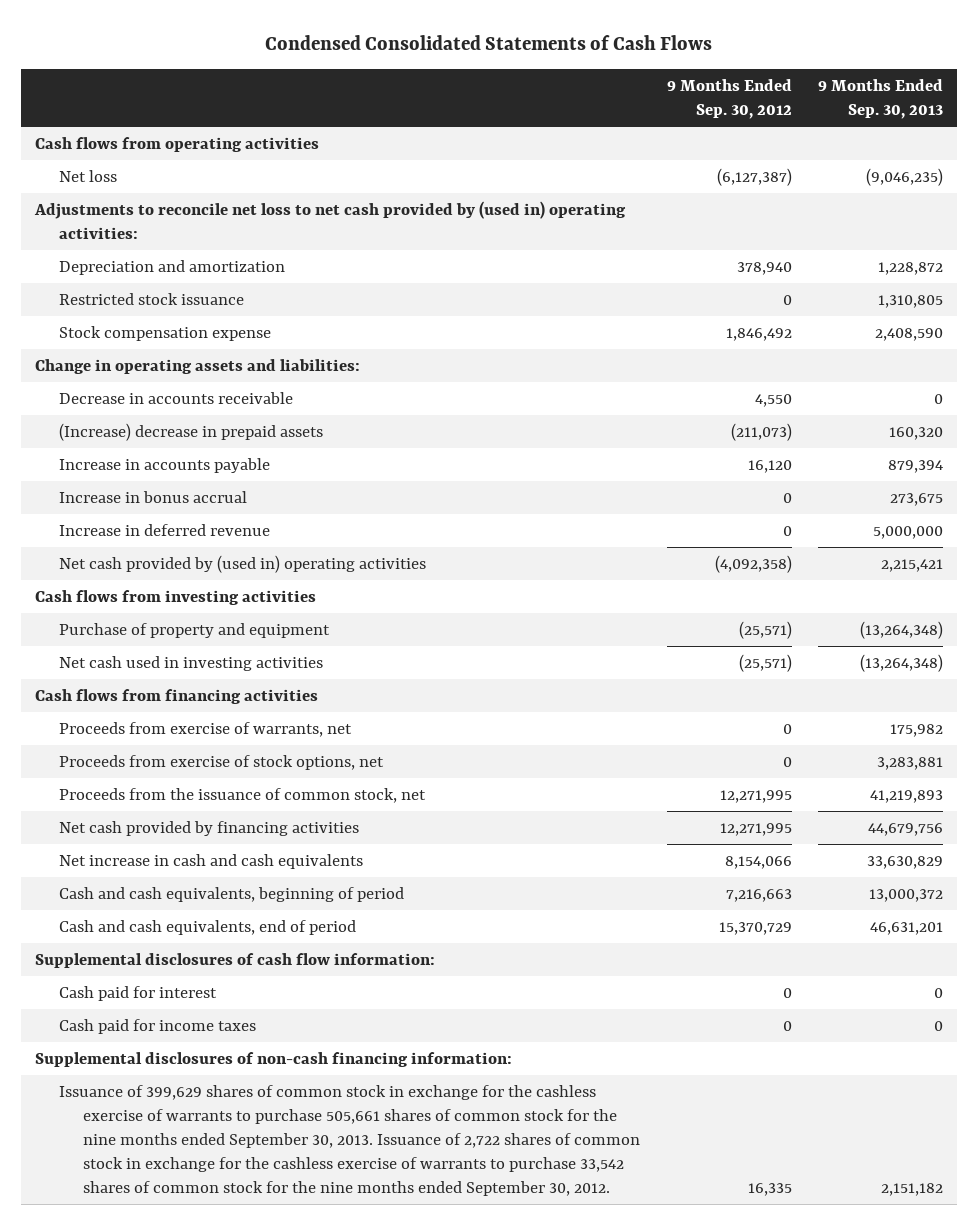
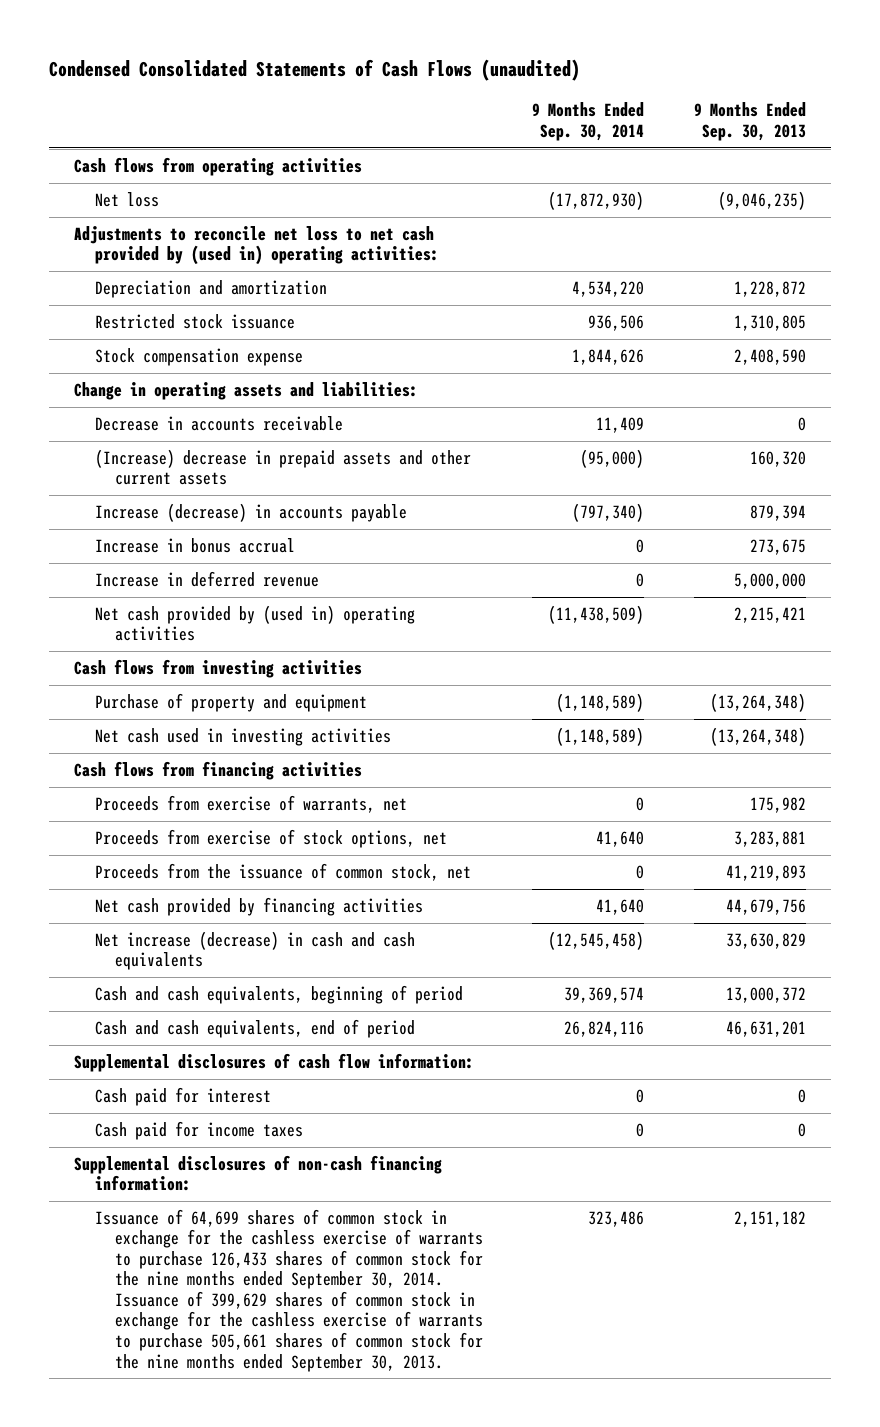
- Condensed Consolidated Statements of Cash Flows
+ Condensed Consolidated Statements of Cash Flows (unaudited)
- | 9 Months Ended Sep. 30, 2012 | 9 Months Ended Sep. 30, 2013
+ | 9 Months Ended Sep. 30, 2014 | 9 Months Ended Sep. 30, 2013
- (Increase) decrease in prepaid assets | (211,073) | 160,320
- Increase in accounts payable | 16,120 | 879,394
+ (Increase) decrease in prepaid assets and other current assets | (95,000) | 160,320
+ Increase (decrease) in accounts payable | (797,340) | 879,394
- Net increase in cash and cash equivalents | 8,154,066 | 33,630,829
+ Net increase (decrease) in cash and cash equivalents | (12,545,458) | 33,630,829
- Issuance of 399,629 shares of common stock in exchange for the cashless exercise of warrants to purchase 505,661 shares of common stock for the nine months ended September 30, 2013. Issuance of 2,722 shares of common stock in exchange for the cashless exercise of warrants to purchase 33,542 shares of common stock for the nine months ended September 30, 2012. | 16,335 | 2,151,182
+ Issuance of 64,699 shares of common stock in exchange for the cashless exercise of warrants to purchase 126,433 shares of common stock for the nine months ended September 30, 2014. Issuance of 399,629 shares of common stock in exchange for the cashless exercise of warrants to purchase 505,661 shares of common stock for the nine months ended September 30, 2013. | 323,486 | 2,151,182

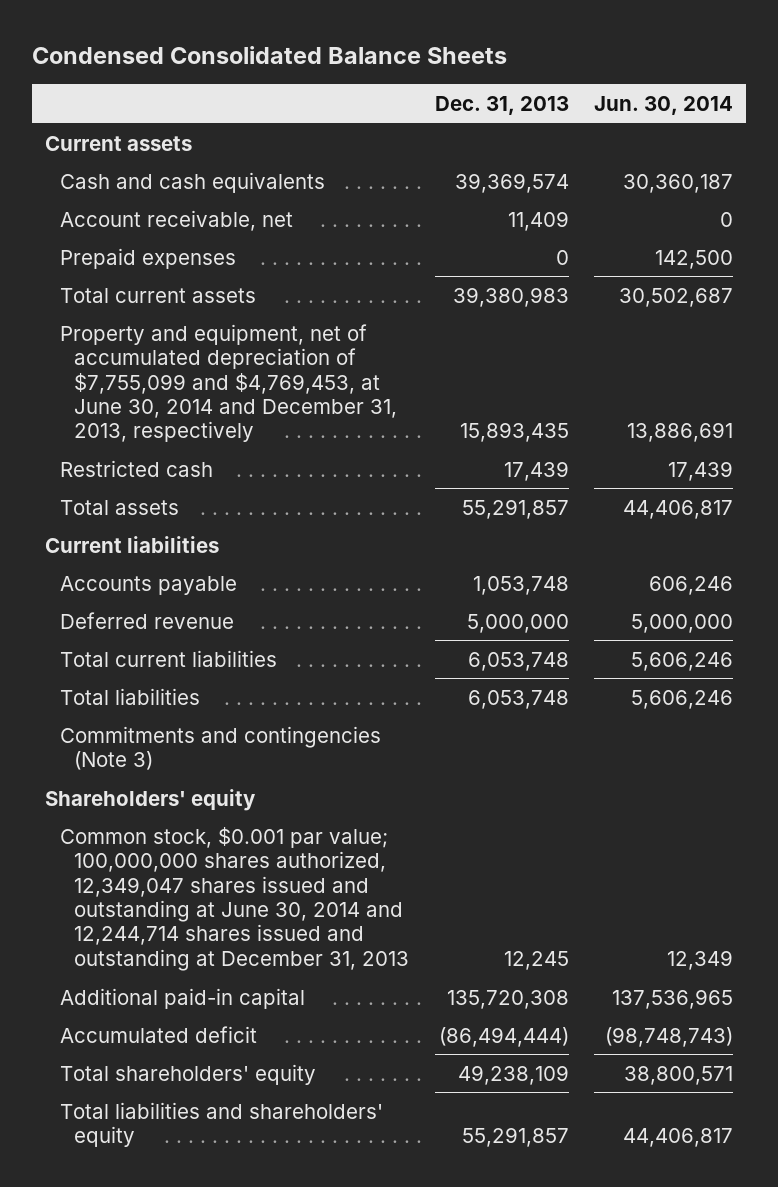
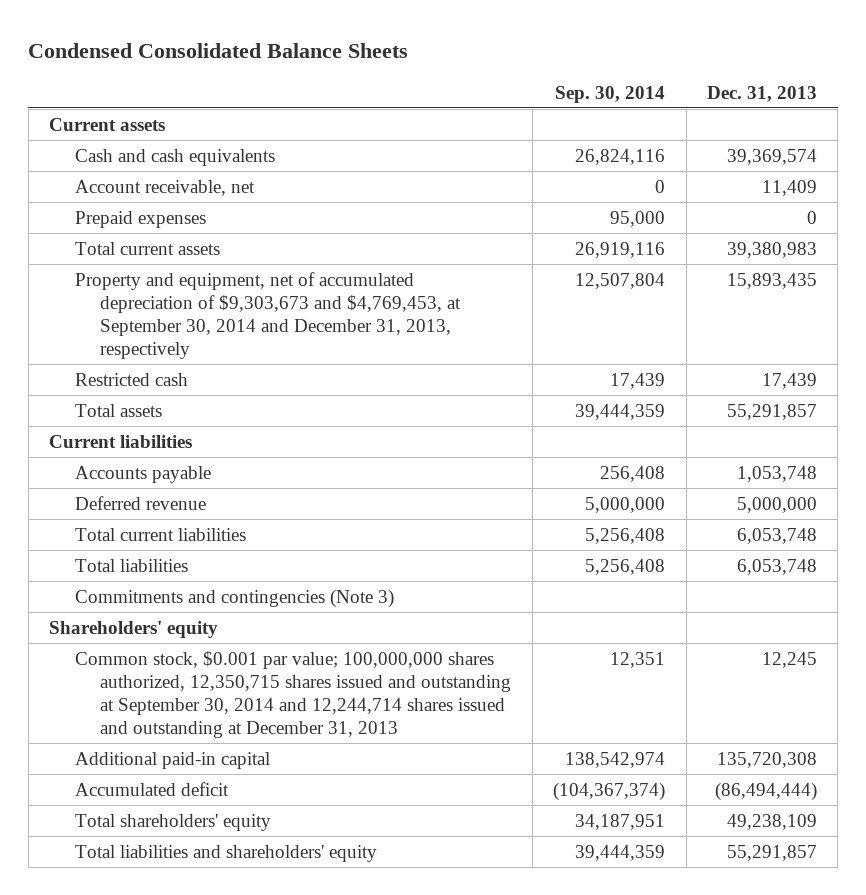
- | Dec. 31, 2013 | Jun. 30, 2014
+ | Sep. 30, 2014 | Dec. 31, 2013
- Property and equipment, net of accumulated depreciation of $7,755,099 and $4,769,453, at June 30, 2014 and December 31, 2013, respectively | 15,893,435 | 13,886,691
+ Property and equipment, net of accumulated depreciation of $9,303,673 and $4,769,453, at September 30, 2014 and December 31, 2013, respectively | 12,507,804 | 15,893,435
- Common stock, $0.001 par value; 100,000,000 shares authorized, 12,349,047 shares issued and outstanding at June 30, 2014 and 12,244,714 shares issued and outstanding at December 31, 2013 | 12,245 | 12,349
+ Common stock, $0.001 par value; 100,000,000 shares authorized, 12,350,715 shares issued and outstanding at September 30, 2014 and 12,244,714 shares issued and outstanding at December 31, 2013 | 12,351 | 12,245

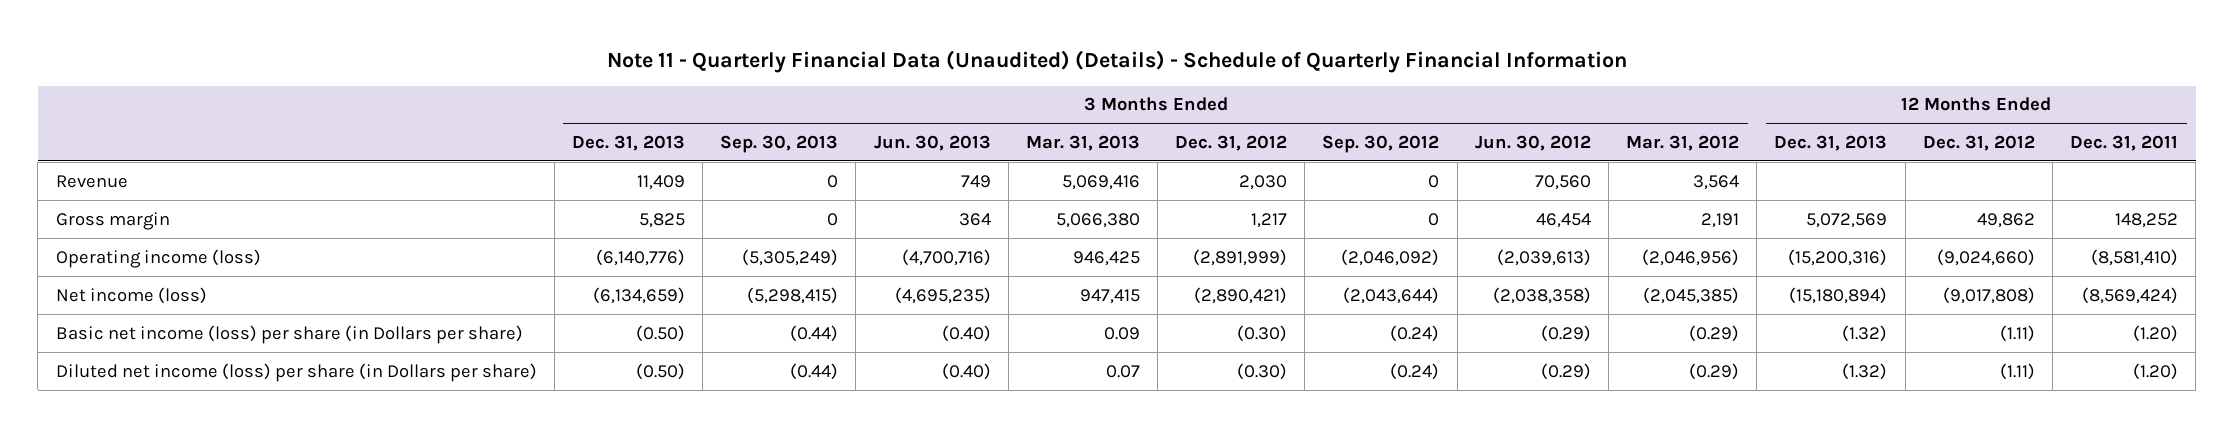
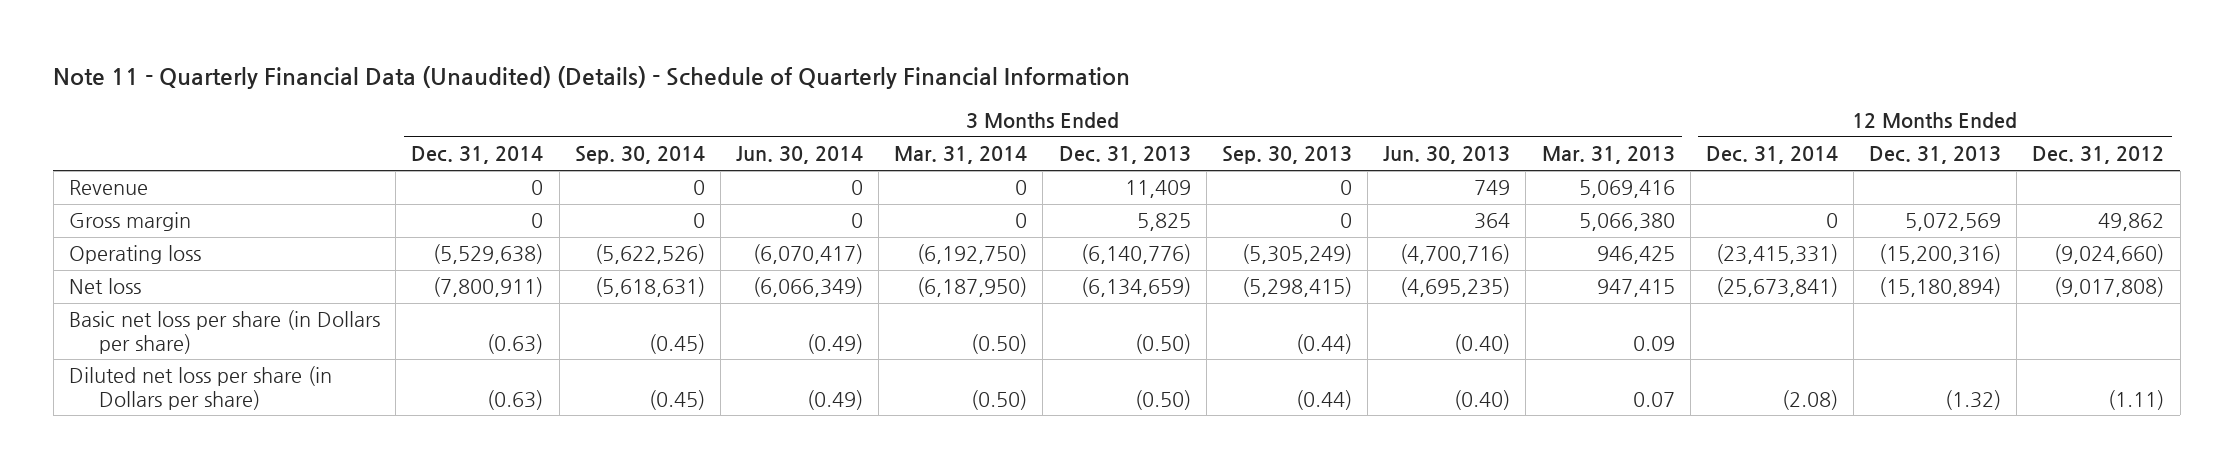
- | 3 Months Ended Dec. 31, 2013 | 3 Months Ended Sep. 30, 2013 | 3 Months Ended Jun. 30, 2013 | 3 Months Ended Mar. 31, 2013 | 3 Months Ended Dec. 31, 2012 | 3 Months Ended Sep. 30, 2012 | 3 Months Ended Jun. 30, 2012 | 3 Months Ended Mar. 31, 2012 | 12 Months Ended Dec. 31, 2013 | 12 Months Ended Dec. 31, 2012 | 12 Months Ended Dec. 31, 2011
+ | 3 Months Ended Dec. 31, 2014 | 3 Months Ended Sep. 30, 2014 | 3 Months Ended Jun. 30, 2014 | 3 Months Ended Mar. 31, 2014 | 3 Months Ended Dec. 31, 2013 | 3 Months Ended Sep. 30, 2013 | 3 Months Ended Jun. 30, 2013 | 3 Months Ended Mar. 31, 2013 | 12 Months Ended Dec. 31, 2014 | 12 Months Ended Dec. 31, 2013 | 12 Months Ended Dec. 31, 2012
- Operating income (loss) | (6,140,776) | (5,305,249) | (4,700,716) | 946,425 | (2,891,999) | (2,046,092) | (2,039,613) | (2,046,956) | (15,200,316) | (9,024,660) | (8,581,410)
- Net income (loss) | (6,134,659) | (5,298,415) | (4,695,235) | 947,415 | (2,890,421) | (2,043,644) | (2,038,358) | (2,045,385) | (15,180,894) | (9,017,808) | (8,569,424)
- Basic net income (loss) per share (in Dollars per share) | (0.50) | (0.44) | (0.40) | 0.09 | (0.30) | (0.24) | (0.29) | (0.29) | (1.32) | (1.11) | (1.20)
- Diluted net income (loss) per share (in Dollars per share) | (0.50) | (0.44) | (0.40) | 0.07 | (0.30) | (0.24) | (0.29) | (0.29) | (1.32) | (1.11) | (1.20)
+ Operating loss | (5,529,638) | (5,622,526) | (6,070,417) | (6,192,750) | (6,140,776) | (5,305,249) | (4,700,716) | 946,425 | (23,415,331) | (15,200,316) | (9,024,660)
+ Net loss | (7,800,911) | (5,618,631) | (6,066,349) | (6,187,950) | (6,134,659) | (5,298,415) | (4,695,235) | 947,415 | (25,673,841) | (15,180,894) | (9,017,808)
+ Basic net loss per share (in Dollars per share) | (0.63) | (0.45) | (0.49) | (0.50) | (0.50) | (0.44) | (0.40) | 0.09 | | |
+ Diluted net loss per share (in Dollars per share) | (0.63) | (0.45) | (0.49) | (0.50) | (0.50) | (0.44) | (0.40) | 0.07 | (2.08) | (1.32) | (1.11)

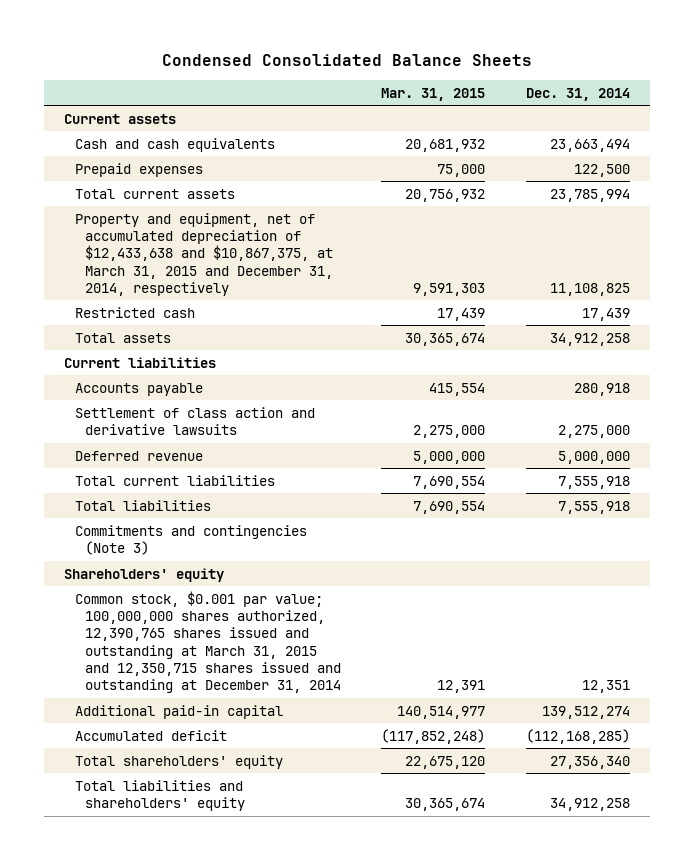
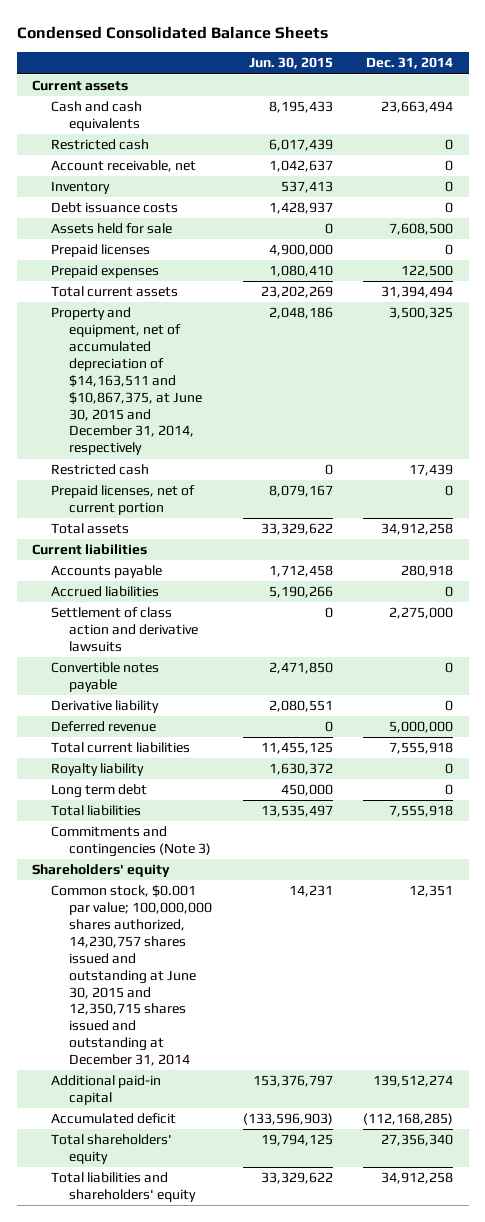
- | Mar. 31, 2015 | Dec. 31, 2014
+ | Jun. 30, 2015 | Dec. 31, 2014
+ Restricted cash | 6,017,439 | 0
+ Account receivable, net | 1,042,637 | 0
+ Inventory | 537,413 | 0
+ Debt issuance costs | 1,428,937 | 0
+ Assets held for sale | 0 | 7,608,500
+ Prepaid licenses | 4,900,000 | 0
- Total current assets | 20,756,932 | 23,785,994
- Property and equipment, net of accumulated depreciation of $12,433,638 and $10,867,375, at March 31, 2015 and December 31, 2014, respectively | 9,591,303 | 11,108,825
+ Total current assets | 23,202,269 | 31,394,494
+ Property and equipment, net of accumulated depreciation of $14,163,511 and $10,867,375, at June 30, 2015 and December 31, 2014, respectively | 2,048,186 | 3,500,325
+ Prepaid licenses, net of current portion | 8,079,167 | 0
+ Accrued liabilities | 5,190,266 | 0
+ Convertible notes payable | 2,471,850 | 0
+ Derivative liability | 2,080,551 | 0
+ Royalty liability | 1,630,372 | 0
+ Long term debt | 450,000 | 0
- Common stock, $0.001 par value; 100,000,000 shares authorized, 12,390,765 shares issued and outstanding at March 31, 2015 and 12,350,715 shares issued and outstanding at December 31, 2014 | 12,391 | 12,351
+ Common stock, $0.001 par value; 100,000,000 shares authorized, 14,230,757 shares issued and outstanding at June 30, 2015 and 12,350,715 shares issued and outstanding at December 31, 2014 | 14,231 | 12,351

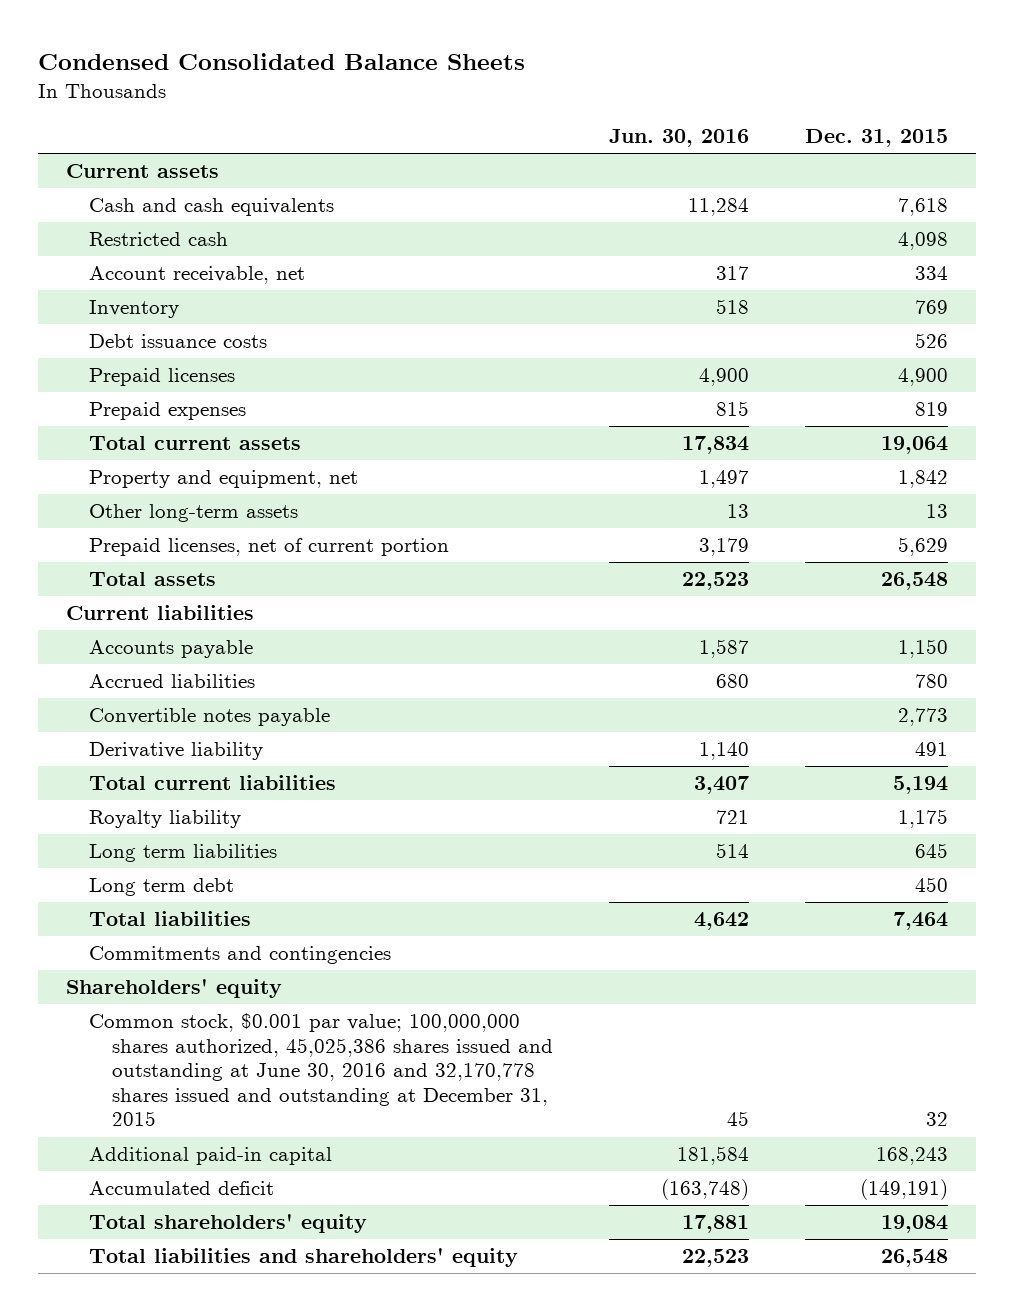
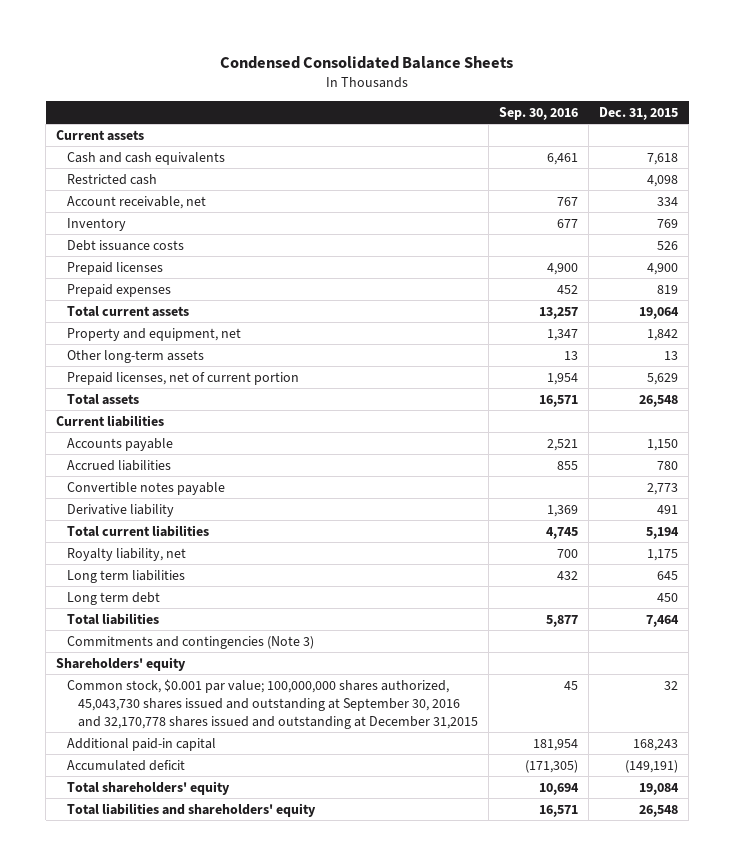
- | Jun. 30, 2016 | Dec. 31, 2015
+ | Sep. 30, 2016 | Dec. 31, 2015
- Royalty liability | 721 | 1,175
+ Royalty liability, net | 700 | 1,175
- Commitments and contingencies
+ Commitments and contingencies (Note 3)
- Common stock, $0.001 par value; 100,000,000 shares authorized, 45,025,386 shares issued and outstanding at June 30, 2016 and 32,170,778 shares issued and outstanding at December 31, 2015 | 45 | 32
+ Common stock, $0.001 par value; 100,000,000 shares authorized, 45,043,730 shares issued and outstanding at September 30, 2016 and 32,170,778 shares issued and outstanding at December 31,2015 | 45 | 32

